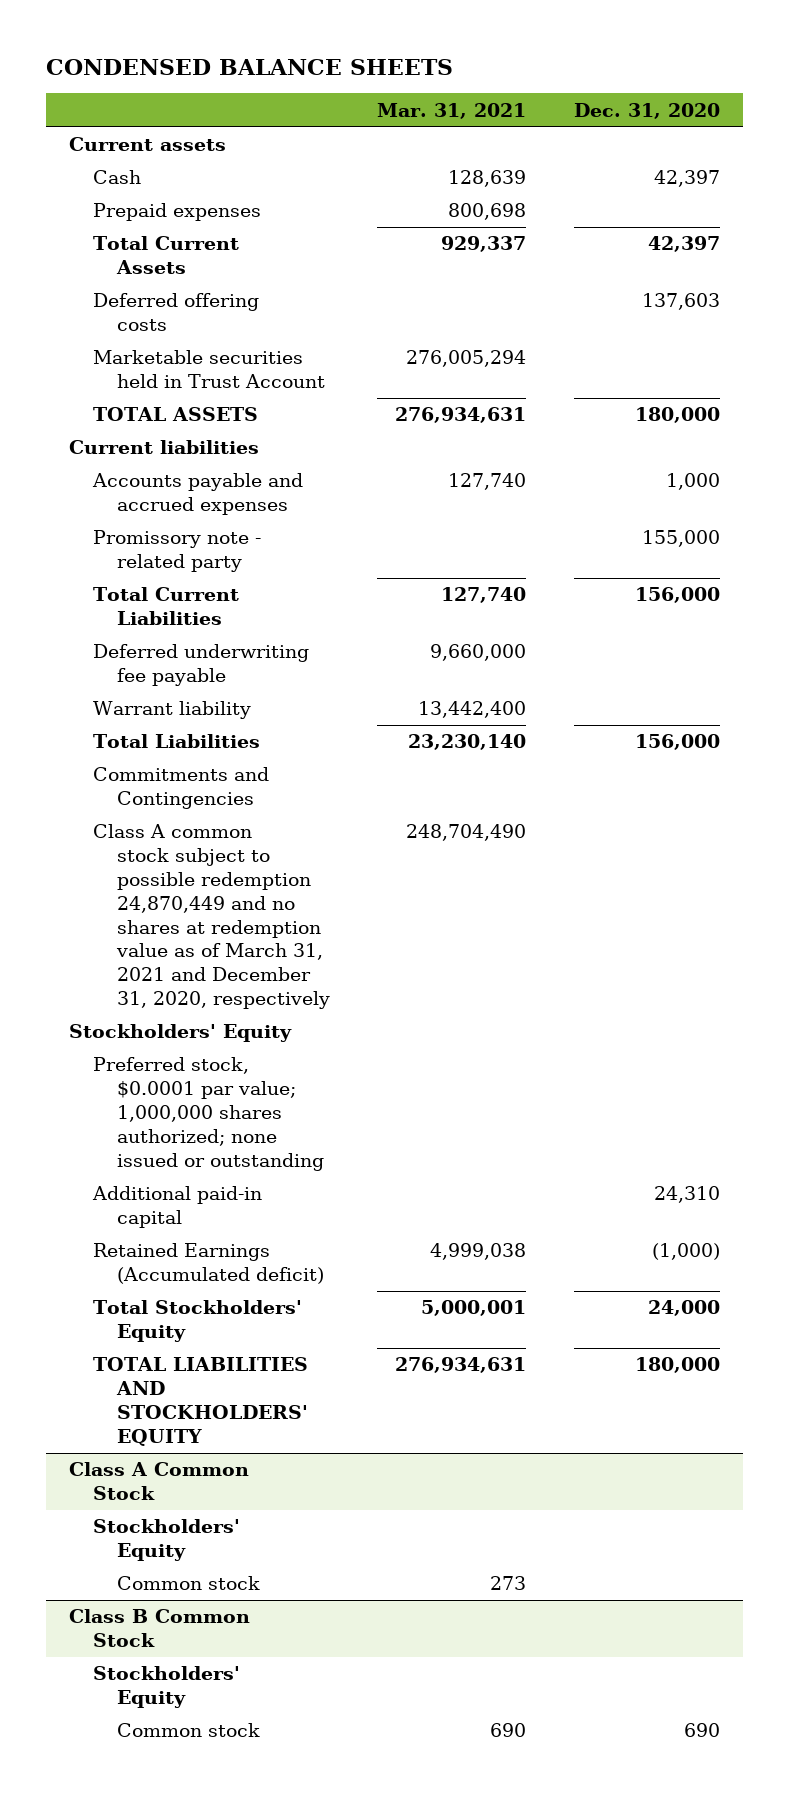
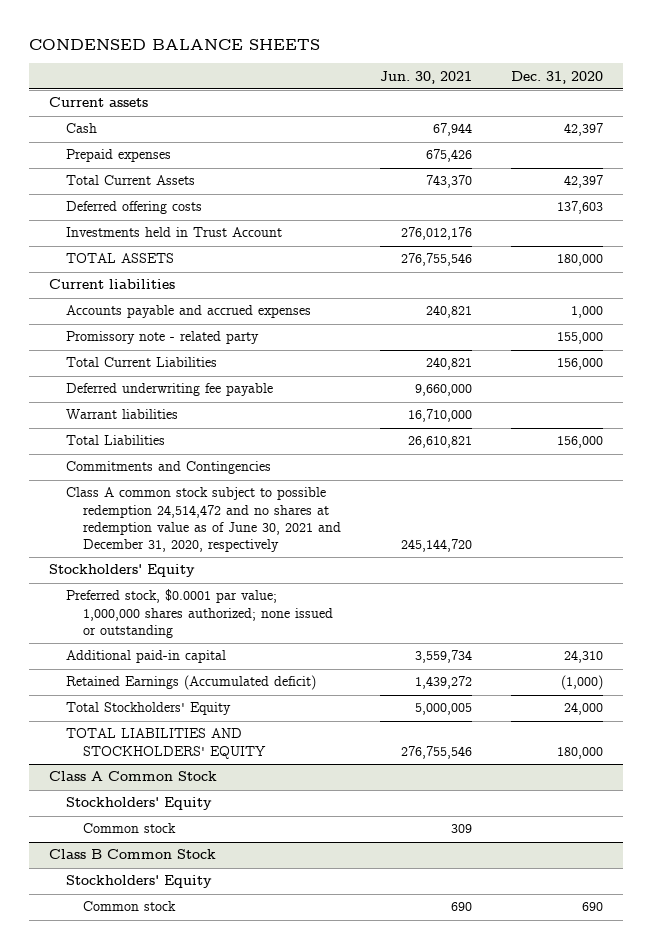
- | Mar. 31, 2021 | Dec. 31, 2020
+ | Jun. 30, 2021 | Dec. 31, 2020
- Marketable securities held in Trust Account | 276,005,294 |
+ Investments held in Trust Account | 276,012,176 |
- Warrant liability | 13,442,400 |
+ Warrant liabilities | 16,710,000 |
- Class A common stock subject to possible redemption 24,870,449 and no shares at redemption value as of March 31, 2021 and December 31, 2020, respectively | 248,704,490 |
+ Class A common stock subject to possible redemption 24,514,472 and no shares at redemption value as of June 30, 2021 and December 31, 2020, respectively | 245,144,720 |

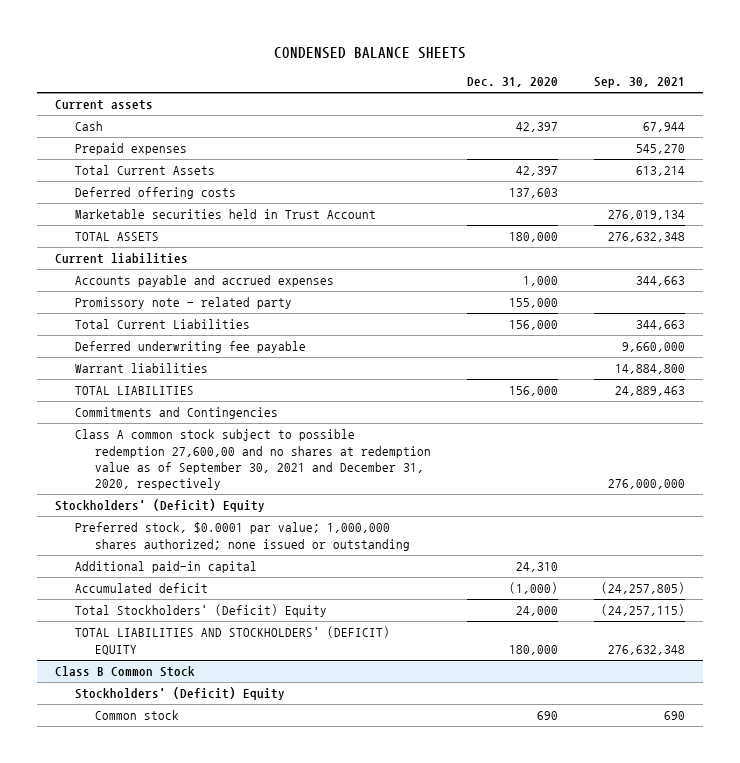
- | Jun. 30, 2021 | Dec. 31, 2020
+ | Dec. 31, 2020 | Sep. 30, 2021
- Investments held in Trust Account | 276,012,176 |
+ Marketable securities held in Trust Account | | 276,019,134
- Total Liabilities | 26,610,821 | 156,000
+ TOTAL LIABILITIES | 156,000 | 24,889,463
- Class A common stock subject to possible redemption 24,514,472 and no shares at redemption value as of June 30, 2021 and December 31, 2020, respectively | 245,144,720 |
- Stockholders' Equity
+ Class A common stock subject to possible redemption 27,600,00 and no shares at redemption value as of September 30, 2021 and December 31, 2020, respectively | | 276,000,000
+ Stockholders' (Deficit) Equity
- Retained Earnings (Accumulated deficit) | 1,439,272 | (1,000)
- Total Stockholders' Equity | 5,000,005 | 24,000
- TOTAL LIABILITIES AND STOCKHOLDERS' EQUITY | 276,755,546 | 180,000
- Class A Common Stock
- Stockholders' Equity
- Common stock | 309 |
+ Accumulated deficit | (1,000) | (24,257,805)
+ Total Stockholders' (Deficit) Equity | 24,000 | (24,257,115)
+ TOTAL LIABILITIES AND STOCKHOLDERS' (DEFICIT) EQUITY | 180,000 | 276,632,348
@ Class B Common Stock
- Stockholders' Equity
+ Stockholders' (Deficit) Equity

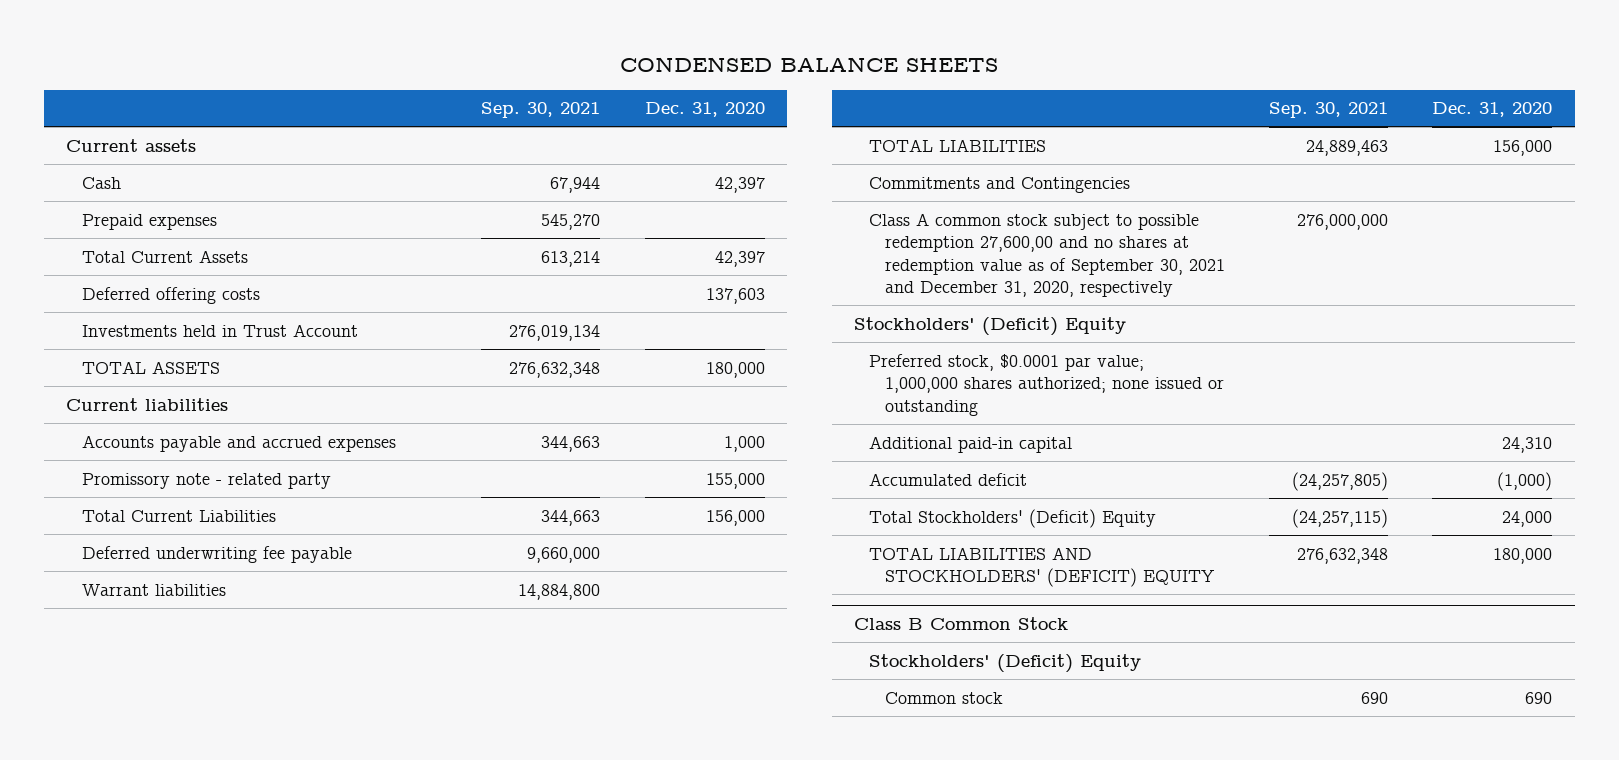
- | Dec. 31, 2020 | Sep. 30, 2021
+ | Sep. 30, 2021 | Dec. 31, 2020
- Marketable securities held in Trust Account | | 276,019,134
+ Investments held in Trust Account | 276,019,134 |

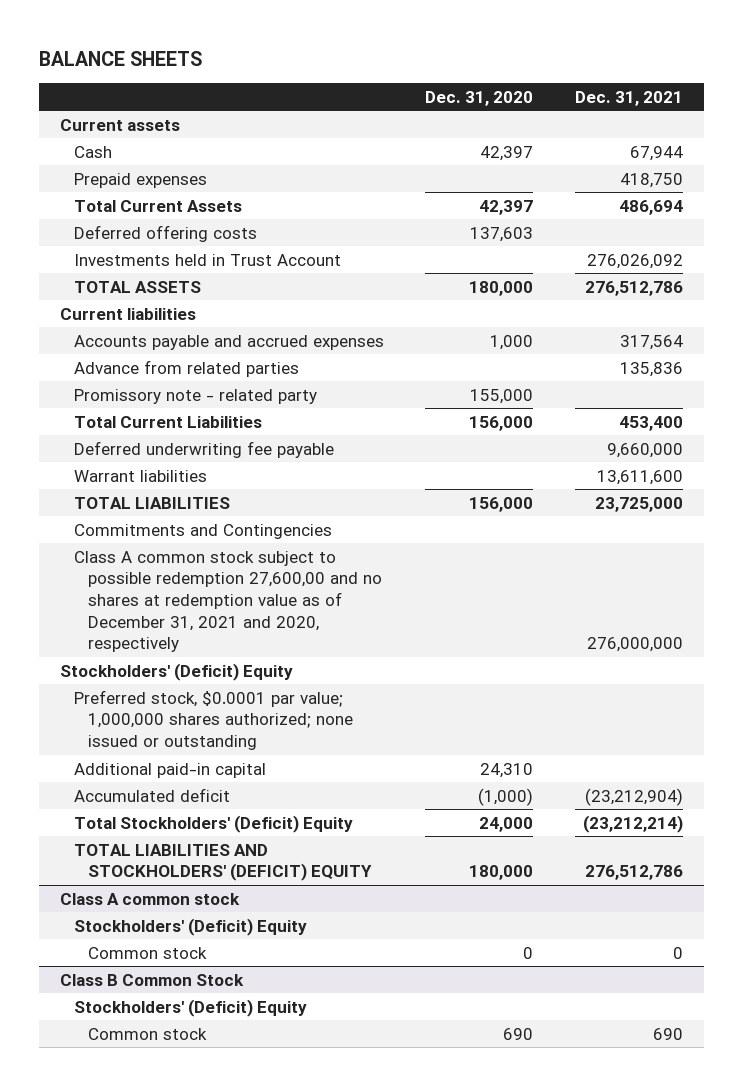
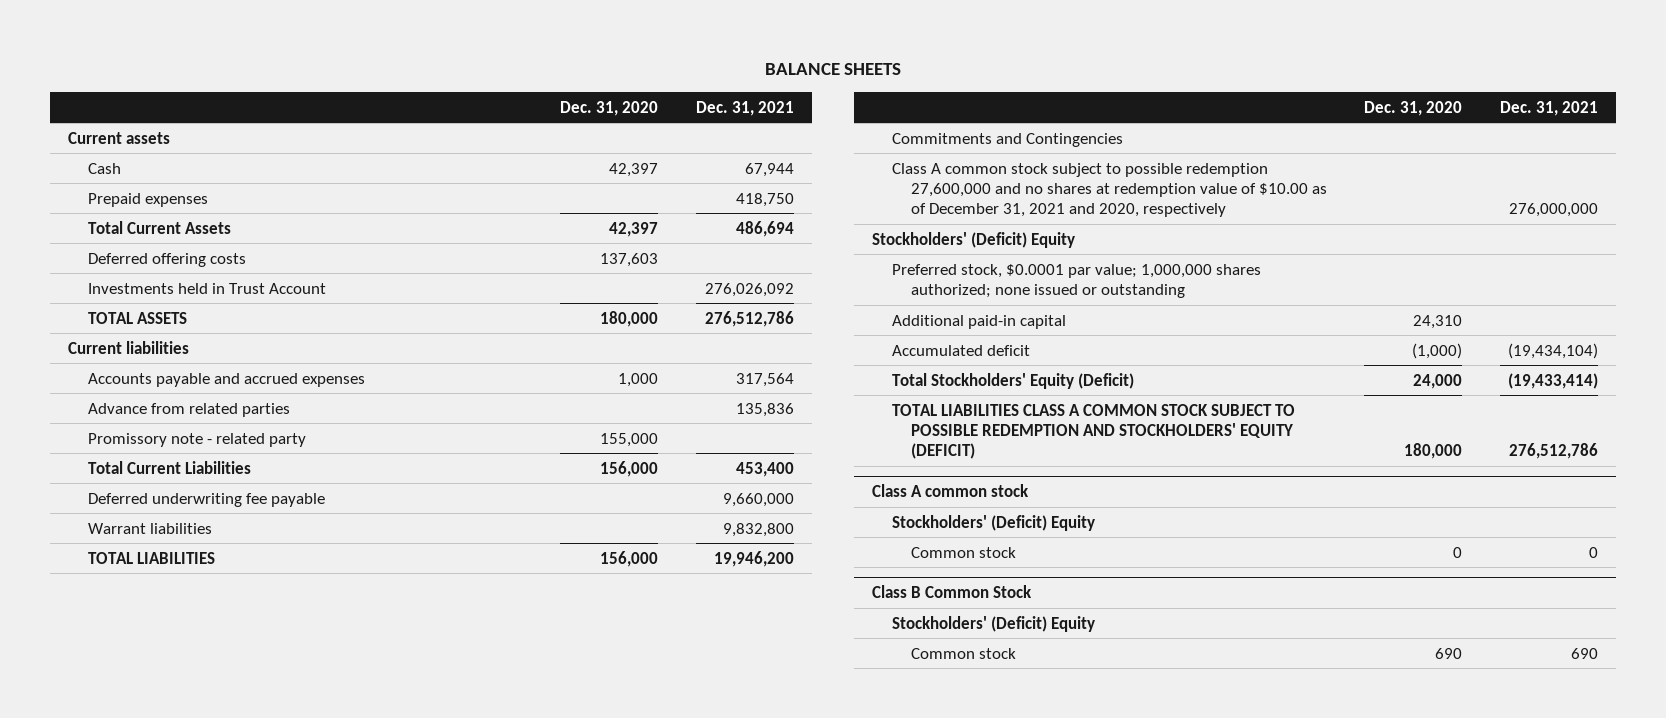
- Warrant liabilities | | 13,611,600
- TOTAL LIABILITIES | 156,000 | 23,725,000
+ Warrant liabilities | | 9,832,800
+ TOTAL LIABILITIES | 156,000 | 19,946,200
- Class A common stock subject to possible redemption 27,600,00 and no shares at redemption value as of December 31, 2021 and 2020, respectively | | 276,000,000
+ Class A common stock subject to possible redemption 27,600,000 and no shares at redemption value of $10.00 as of December 31, 2021 and 2020, respectively | | 276,000,000
- Accumulated deficit | (1,000) | (23,212,904)
- Total Stockholders' (Deficit) Equity | 24,000 | (23,212,214)
- TOTAL LIABILITIES AND STOCKHOLDERS' (DEFICIT) EQUITY | 180,000 | 276,512,786
+ Accumulated deficit | (1,000) | (19,434,104)
+ Total Stockholders' Equity (Deficit) | 24,000 | (19,433,414)
+ TOTAL LIABILITIES CLASS A COMMON STOCK SUBJECT TO POSSIBLE REDEMPTION AND STOCKHOLDERS' EQUITY (DEFICIT) | 180,000 | 276,512,786

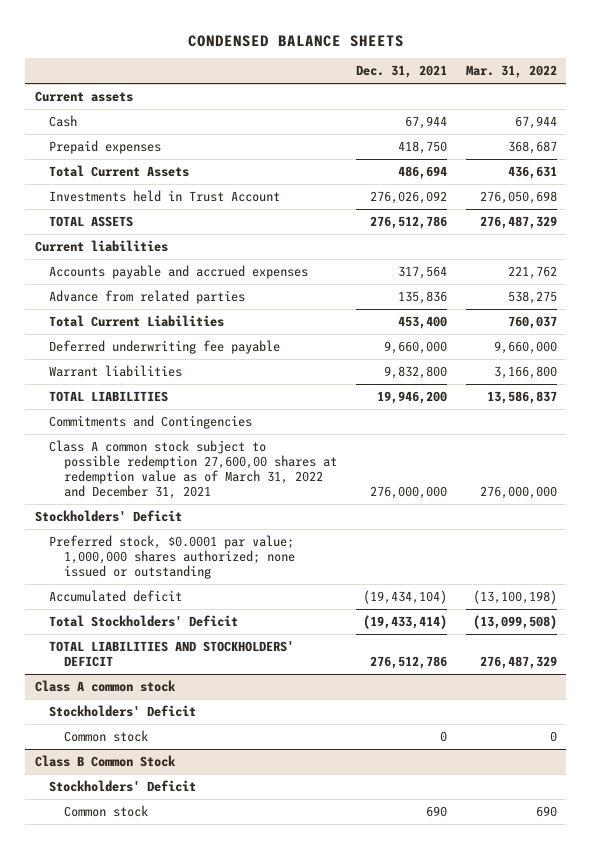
- BALANCE SHEETS
+ CONDENSED BALANCE SHEETS
- | Dec. 31, 2020 | Dec. 31, 2021
+ | Dec. 31, 2021 | Mar. 31, 2022
- Deferred offering costs | 137,603 |
- Promissory note - related party | 155,000 |
- Class A common stock subject to possible redemption 27,600,000 and no shares at redemption value of $10.00 as of December 31, 2021 and 2020, respectively | | 276,000,000
- Stockholders' (Deficit) Equity
+ Class A common stock subject to possible redemption 27,600,00 shares at redemption value as of March 31, 2022 and December 31, 2021 | 276,000,000 | 276,000,000
+ Stockholders' Deficit
- Additional paid-in capital | 24,310 |
- Total Stockholders' Equity (Deficit) | 24,000 | (19,433,414)
- TOTAL LIABILITIES CLASS A COMMON STOCK SUBJECT TO POSSIBLE REDEMPTION AND STOCKHOLDERS' EQUITY (DEFICIT) | 180,000 | 276,512,786
+ Total Stockholders' Deficit | (19,433,414) | (13,099,508)
+ TOTAL LIABILITIES AND STOCKHOLDERS' DEFICIT | 276,512,786 | 276,487,329
@ Class A common stock
- Stockholders' (Deficit) Equity
+ Stockholders' Deficit
@ Class B Common Stock
- Stockholders' (Deficit) Equity
+ Stockholders' Deficit

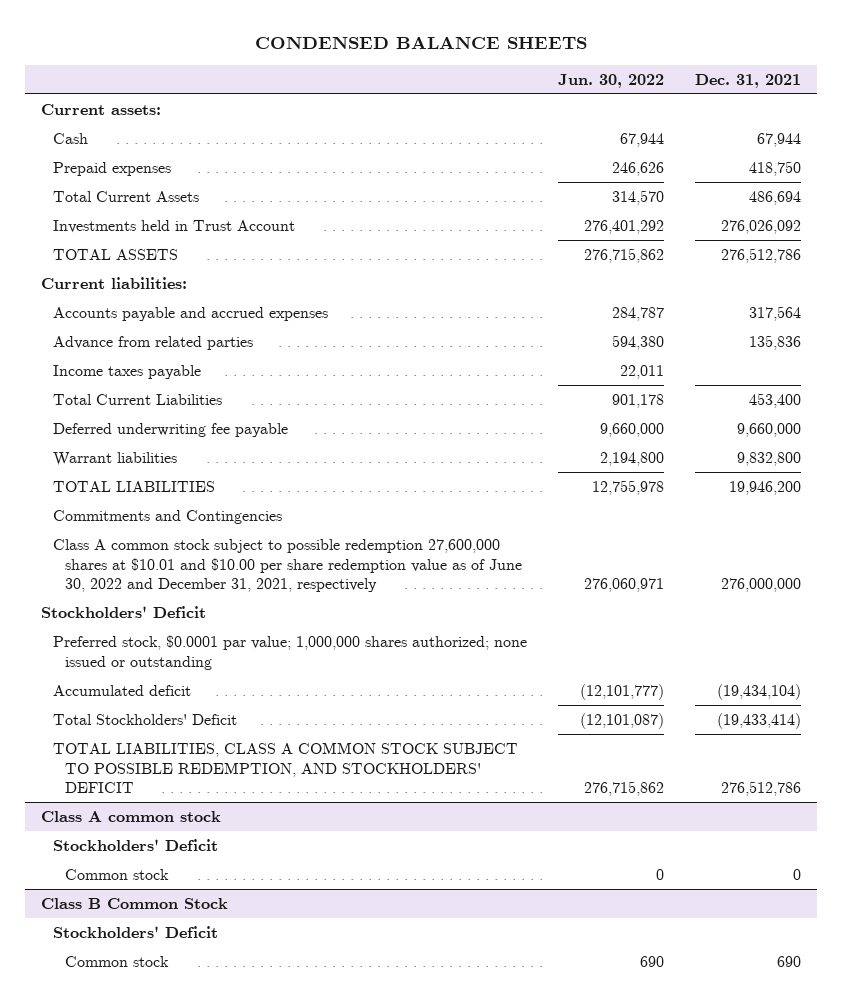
- | Dec. 31, 2021 | Mar. 31, 2022
+ | Jun. 30, 2022 | Dec. 31, 2021
- Current assets
+ Current assets:
- Current liabilities
+ Current liabilities:
+ Income taxes payable | 22,011 |
- Class A common stock subject to possible redemption 27,600,00 shares at redemption value as of March 31, 2022 and December 31, 2021 | 276,000,000 | 276,000,000
+ Class A common stock subject to possible redemption 27,600,000 shares at $10.01 and $10.00 per share redemption value as of June 30, 2022 and December 31, 2021, respectively | 276,060,971 | 276,000,000
- TOTAL LIABILITIES AND STOCKHOLDERS' DEFICIT | 276,512,786 | 276,487,329
+ TOTAL LIABILITIES, CLASS A COMMON STOCK SUBJECT TO POSSIBLE REDEMPTION, AND STOCKHOLDERS' DEFICIT | 276,715,862 | 276,512,786

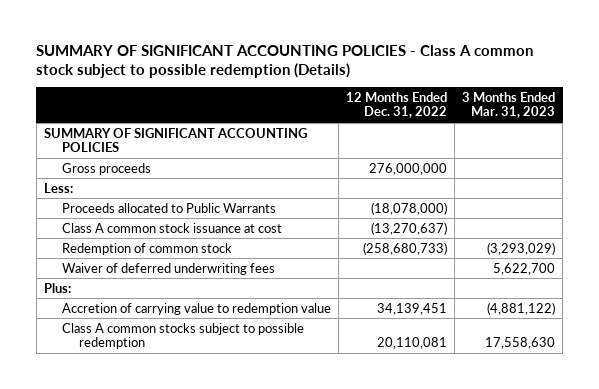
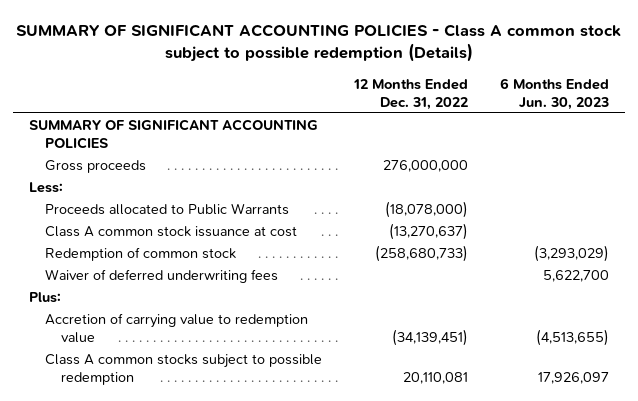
- | 12 Months Ended Dec. 31, 2022 | 3 Months Ended Mar. 31, 2023
+ | 12 Months Ended Dec. 31, 2022 | 6 Months Ended Jun. 30, 2023
- Accretion of carrying value to redemption value | 34,139,451 | (4,881,122)
+ Accretion of carrying value to redemption value | (34,139,451) | (4,513,655)

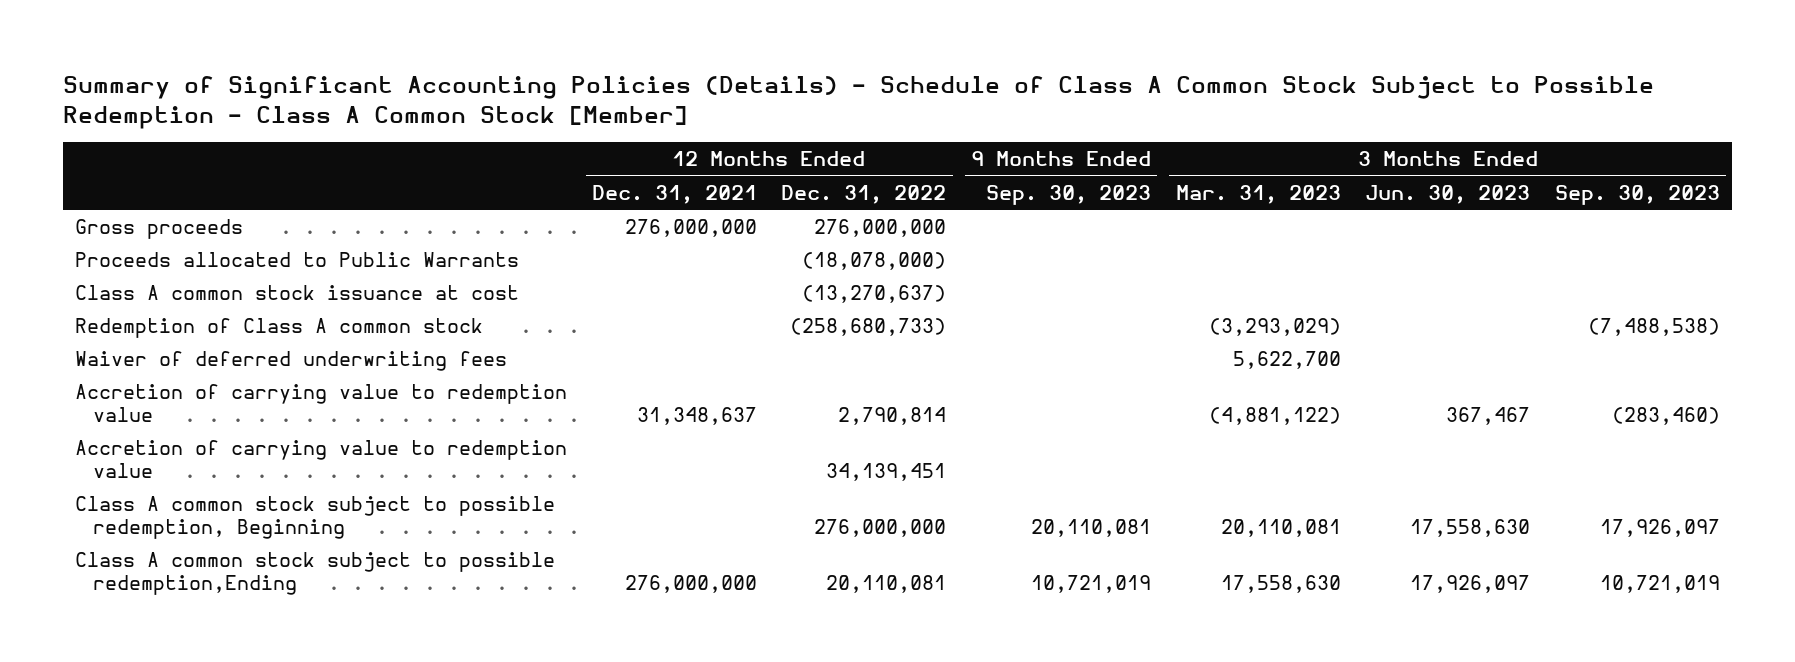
- SUMMARY OF SIGNIFICANT ACCOUNTING POLICIES - Class A common stock subject to possible redemption (Details)
+ Summary of Significant Accounting Policies (Details) - Schedule of Class A Common Stock Subject to Possible Redemption - Class A Common Stock [Member]
- | 12 Months Ended Dec. 31, 2022 | 6 Months Ended Jun. 30, 2023
+ | 12 Months Ended Dec. 31, 2021 | 12 Months Ended Dec. 31, 2022 | 9 Months Ended Sep. 30, 2023 | 3 Months Ended Mar. 31, 2023 | 3 Months Ended Jun. 30, 2023 | 3 Months Ended Sep. 30, 2023
- SUMMARY OF SIGNIFICANT ACCOUNTING POLICIES
- Less:
- Redemption of common stock | (258,680,733) | (3,293,029)
+ Redemption of Class A common stock | | (258,680,733) | | (3,293,029) | | (7,488,538)
- Plus:
- Accretion of carrying value to redemption value | (34,139,451) | (4,513,655)
- Class A common stocks subject to possible redemption | 20,110,081 | 17,926,097
+ Accretion of carrying value to redemption value | 31,348,637 | 2,790,814 | | (4,881,122) | 367,467 | (283,460)
+ Accretion of carrying value to redemption value | | 34,139,451 | | | |
+ Class A common stock subject to possible redemption, Beginning | | 276,000,000 | 20,110,081 | 20,110,081 | 17,558,630 | 17,926,097
+ Class A common stock subject to possible redemption,Ending | 276,000,000 | 20,110,081 | 10,721,019 | 17,558,630 | 17,926,097 | 10,721,019

